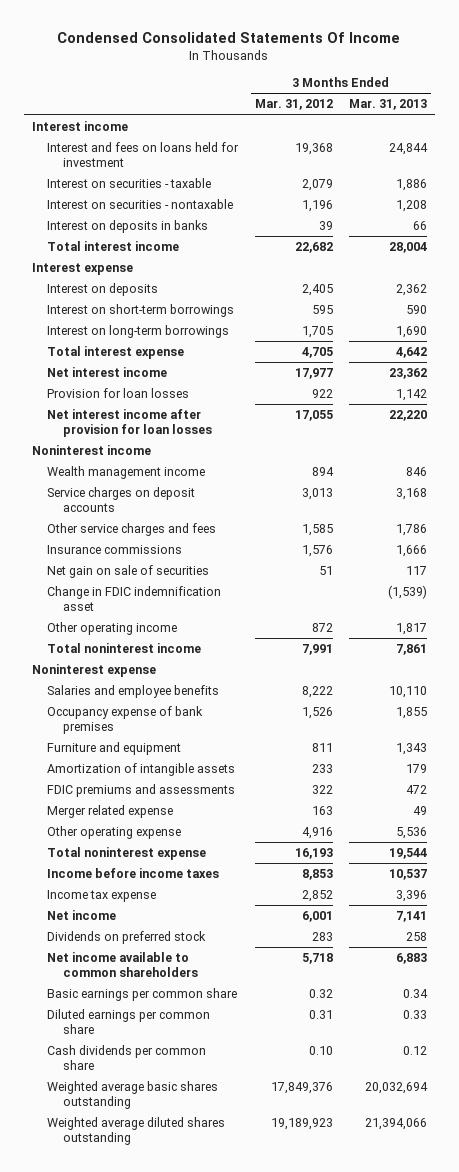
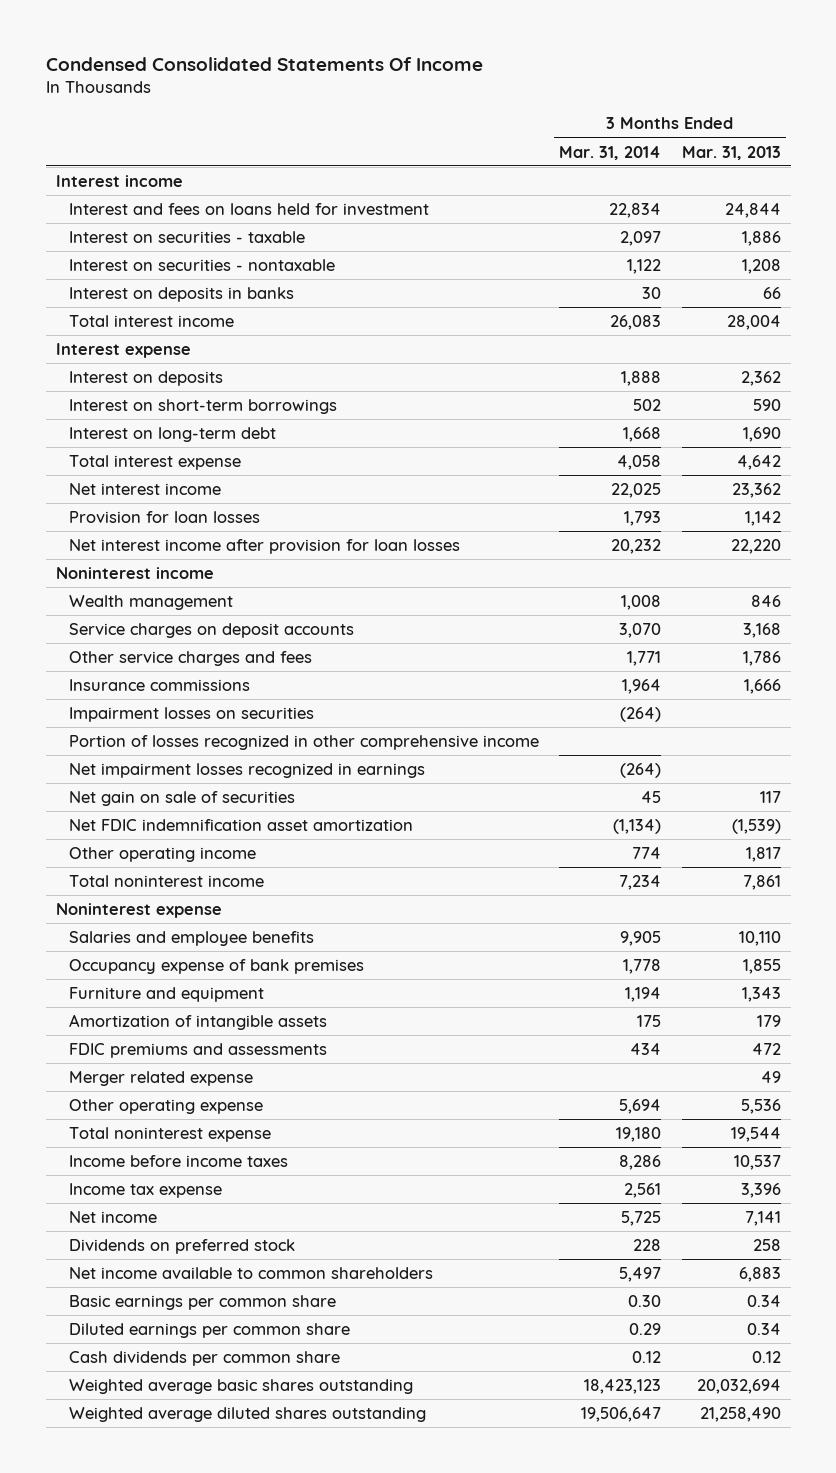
- | 3 Months Ended Mar. 31, 2012 | 3 Months Ended Mar. 31, 2013
+ | 3 Months Ended Mar. 31, 2014 | 3 Months Ended Mar. 31, 2013
- Interest on long-term borrowings | 1,705 | 1,690
+ Interest on long-term debt | 1,668 | 1,690
- Wealth management income | 894 | 846
+ Wealth management | 1,008 | 846
+ Impairment losses on securities | (264) |
+ Portion of losses recognized in other comprehensive income
+ Net impairment losses recognized in earnings | (264) |
- Change in FDIC indemnification asset | | (1,539)
+ Net FDIC indemnification asset amortization | (1,134) | (1,539)
- Diluted earnings per common share | 0.31 | 0.33
+ Diluted earnings per common share | 0.29 | 0.34
- Weighted average diluted shares outstanding | 19,189,923 | 21,394,066
+ Weighted average diluted shares outstanding | 19,506,647 | 21,258,490

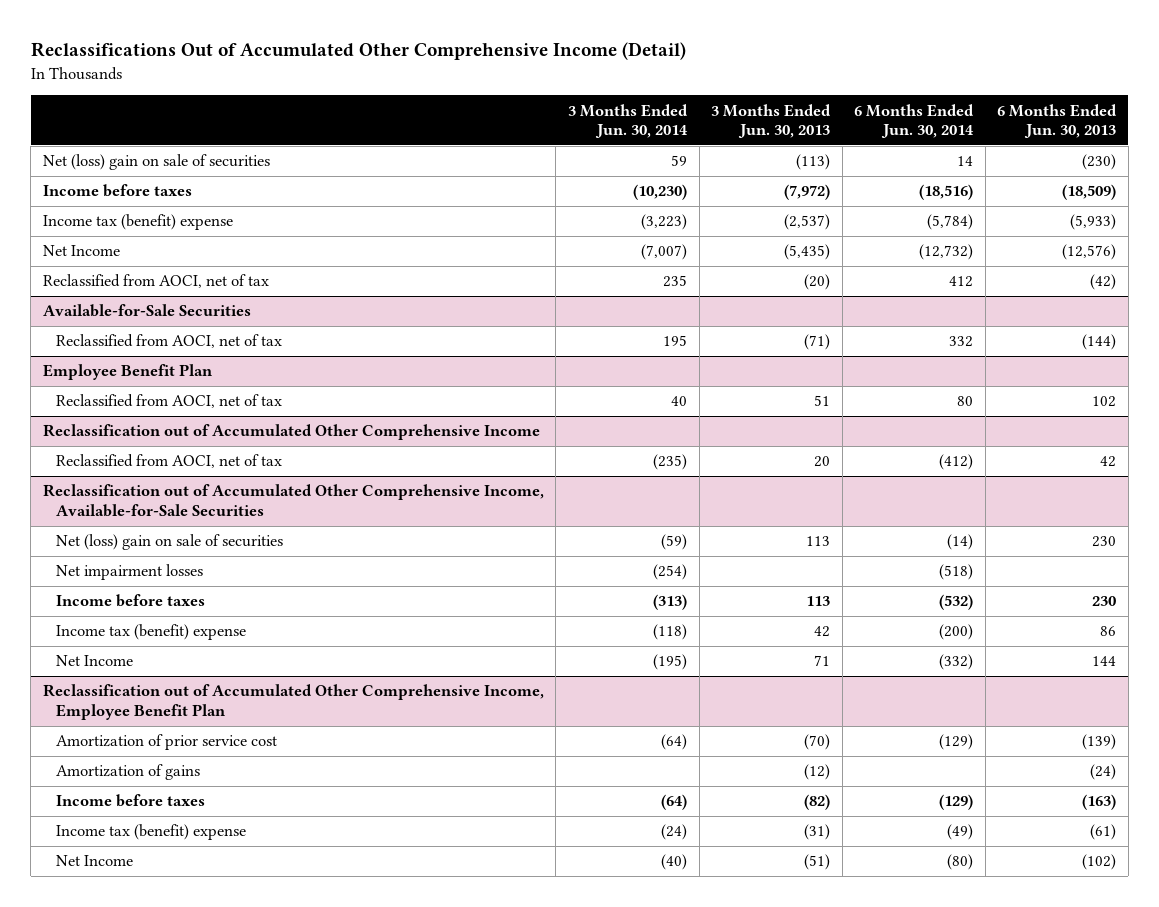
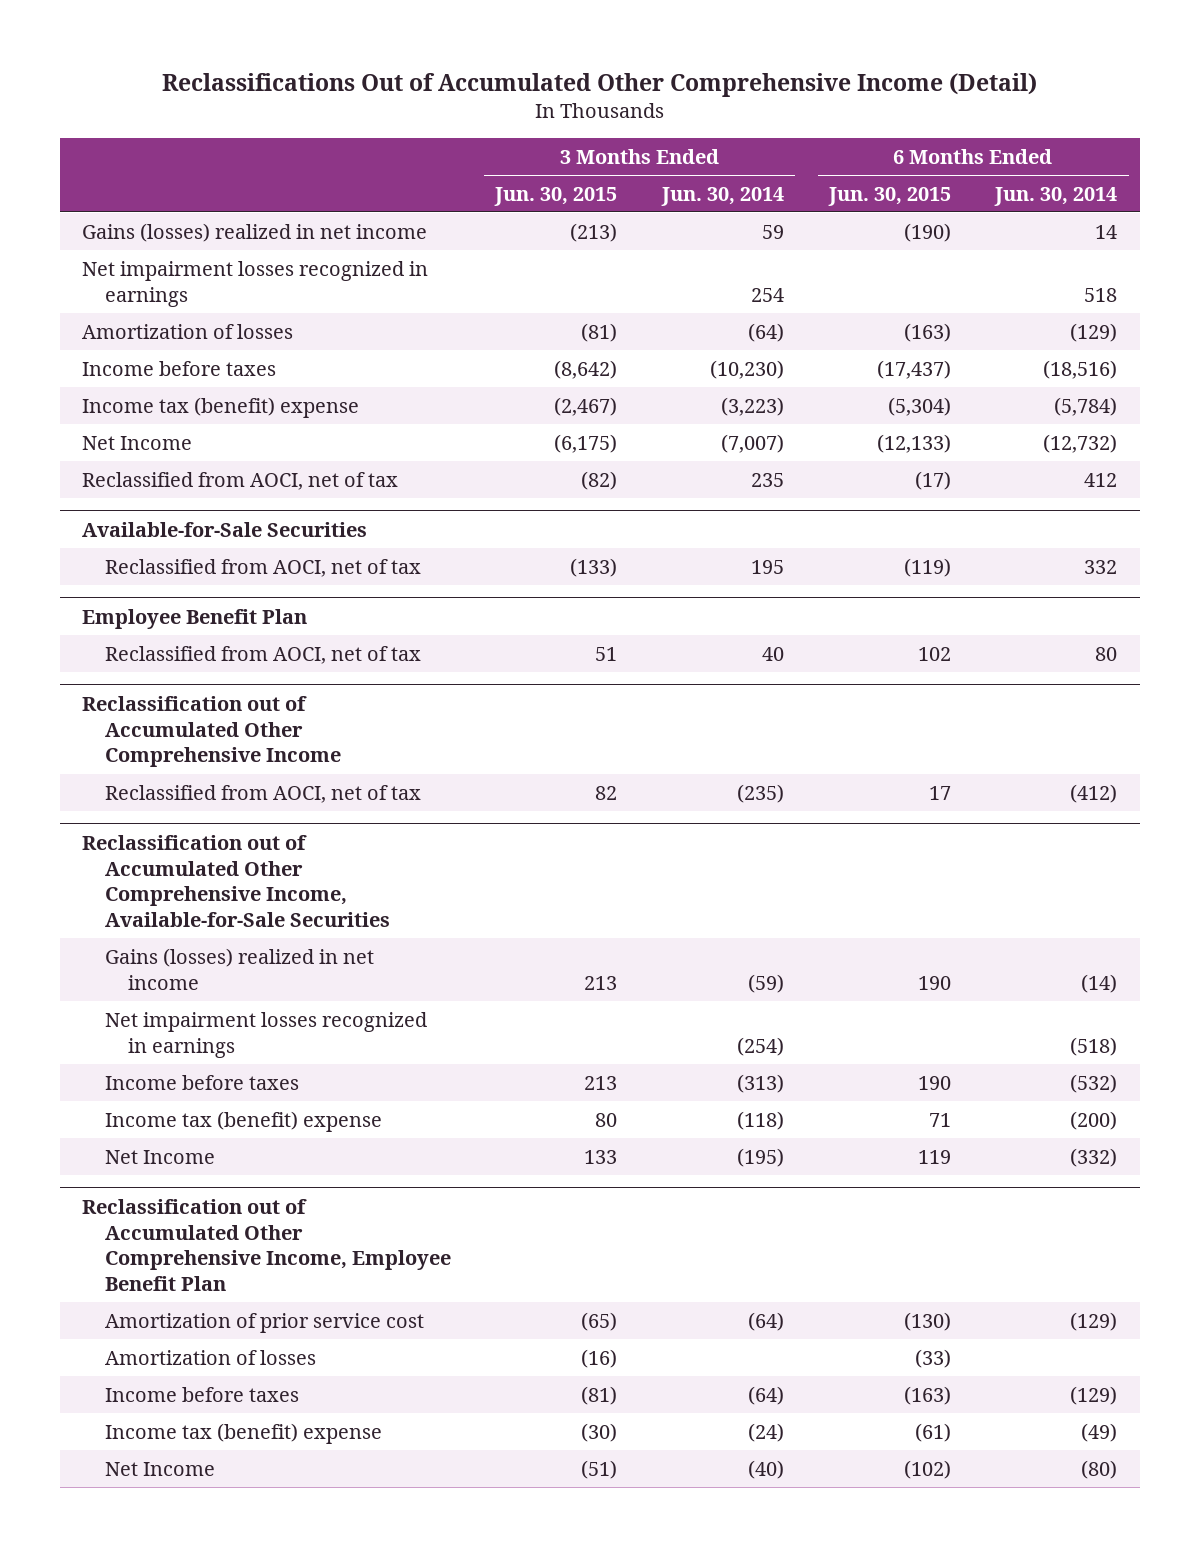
- | 3 Months Ended Jun. 30, 2014 | 3 Months Ended Jun. 30, 2013 | 6 Months Ended Jun. 30, 2014 | 6 Months Ended Jun. 30, 2013
+ | 3 Months Ended Jun. 30, 2015 | 3 Months Ended Jun. 30, 2014 | 6 Months Ended Jun. 30, 2015 | 6 Months Ended Jun. 30, 2014
- Net (loss) gain on sale of securities | 59 | (113) | 14 | (230)
+ Gains (losses) realized in net income | (213) | 59 | (190) | 14
+ Net impairment losses recognized in earnings | | 254 | | 518
+ Amortization of losses | (81) | (64) | (163) | (129)
@ Reclassification out of Accumulated Other Comprehensive Income, Available-for-Sale Securities
- Net (loss) gain on sale of securities | (59) | 113 | (14) | 230
- Net impairment losses | (254) | | (518) |
+ Gains (losses) realized in net income | 213 | (59) | 190 | (14)
+ Net impairment losses recognized in earnings | | (254) | | (518)
@ Reclassification out of Accumulated Other Comprehensive Income, Employee Benefit Plan
- Amortization of gains | | (12) | | (24)
+ Amortization of losses | (16) | | (33) |

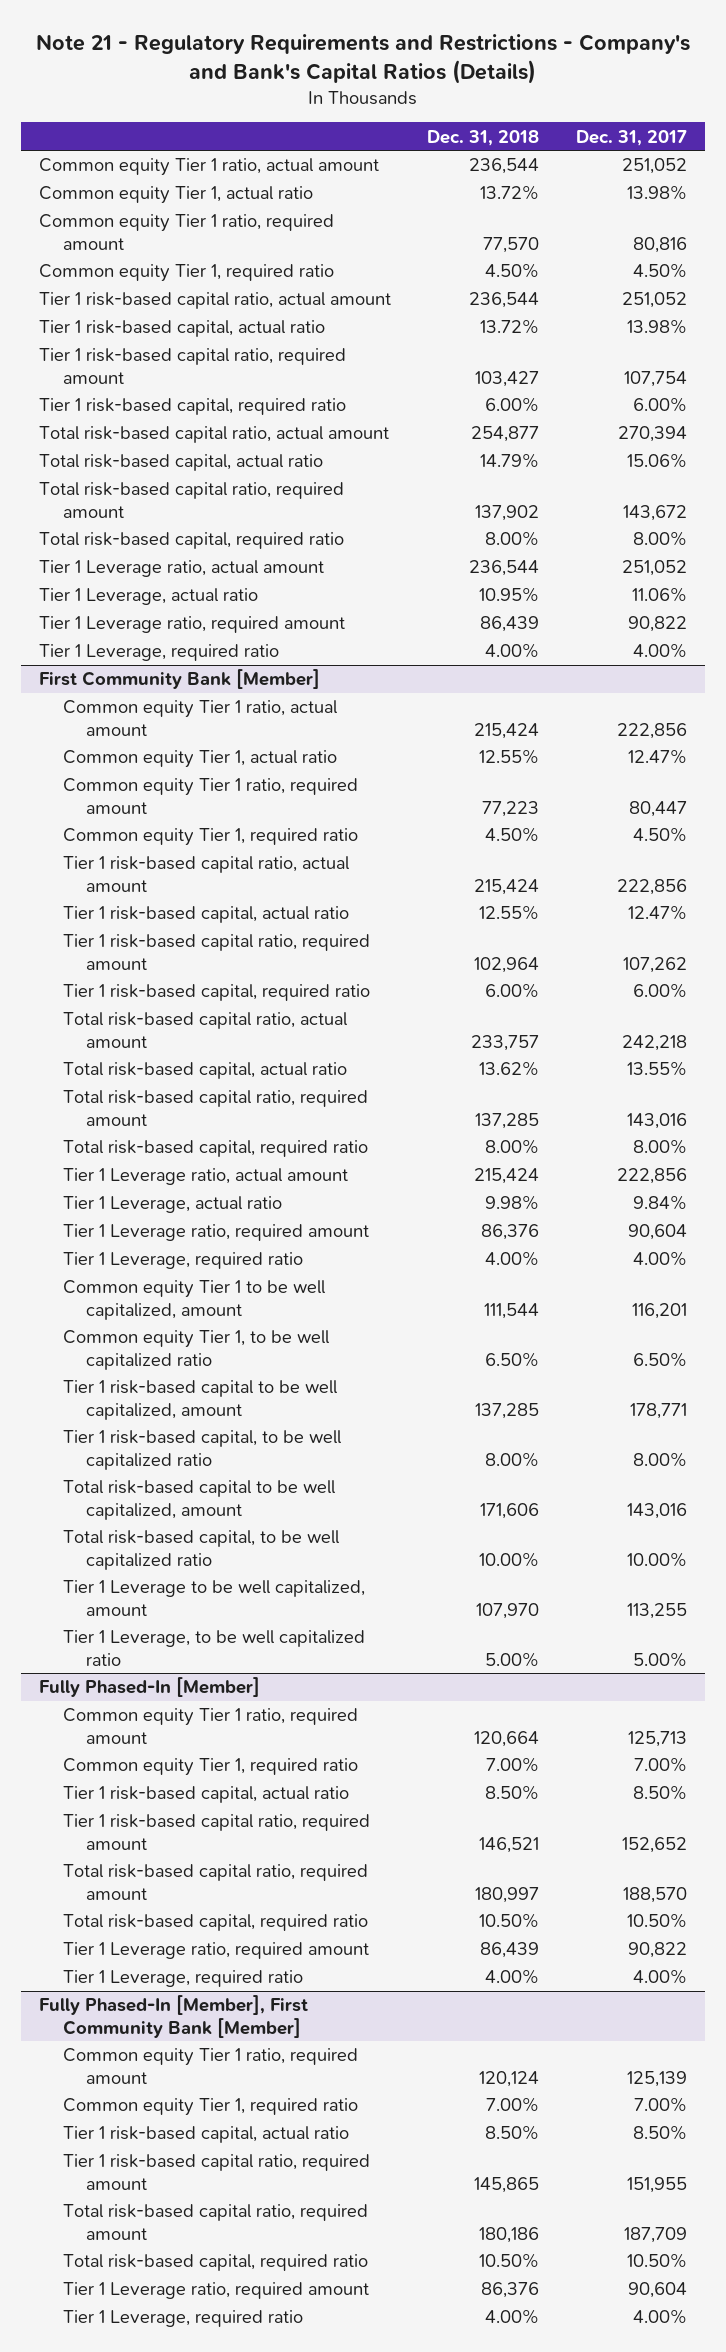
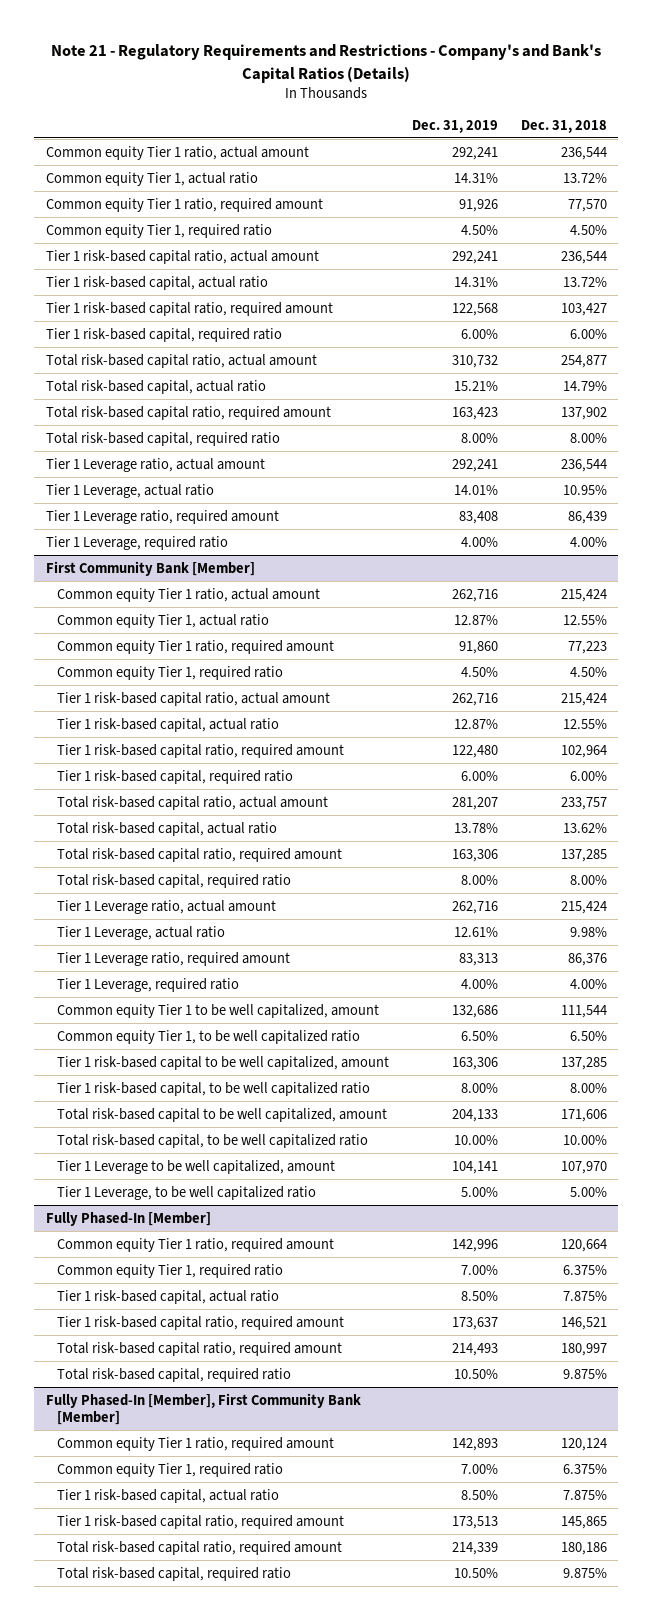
- | Dec. 31, 2018 | Dec. 31, 2017
+ | Dec. 31, 2019 | Dec. 31, 2018
@ Fully Phased-In [Member]
- Common equity Tier 1, required ratio | 7.00% | 7.00%
- Tier 1 risk-based capital, actual ratio | 8.50% | 8.50%
+ Common equity Tier 1, required ratio | 7.00% | 6.375%
+ Tier 1 risk-based capital, actual ratio | 8.50% | 7.875%
- Total risk-based capital, required ratio | 10.50% | 10.50%
- Tier 1 Leverage ratio, required amount | 86,439 | 90,822
- Tier 1 Leverage, required ratio | 4.00% | 4.00%
+ Total risk-based capital, required ratio | 10.50% | 9.875%
@ Fully Phased-In [Member], First Community Bank [Member]
- Common equity Tier 1, required ratio | 7.00% | 7.00%
- Tier 1 risk-based capital, actual ratio | 8.50% | 8.50%
+ Common equity Tier 1, required ratio | 7.00% | 6.375%
+ Tier 1 risk-based capital, actual ratio | 8.50% | 7.875%
- Total risk-based capital, required ratio | 10.50% | 10.50%
- Tier 1 Leverage ratio, required amount | 86,376 | 90,604
- Tier 1 Leverage, required ratio | 4.00% | 4.00%
+ Total risk-based capital, required ratio | 10.50% | 9.875%

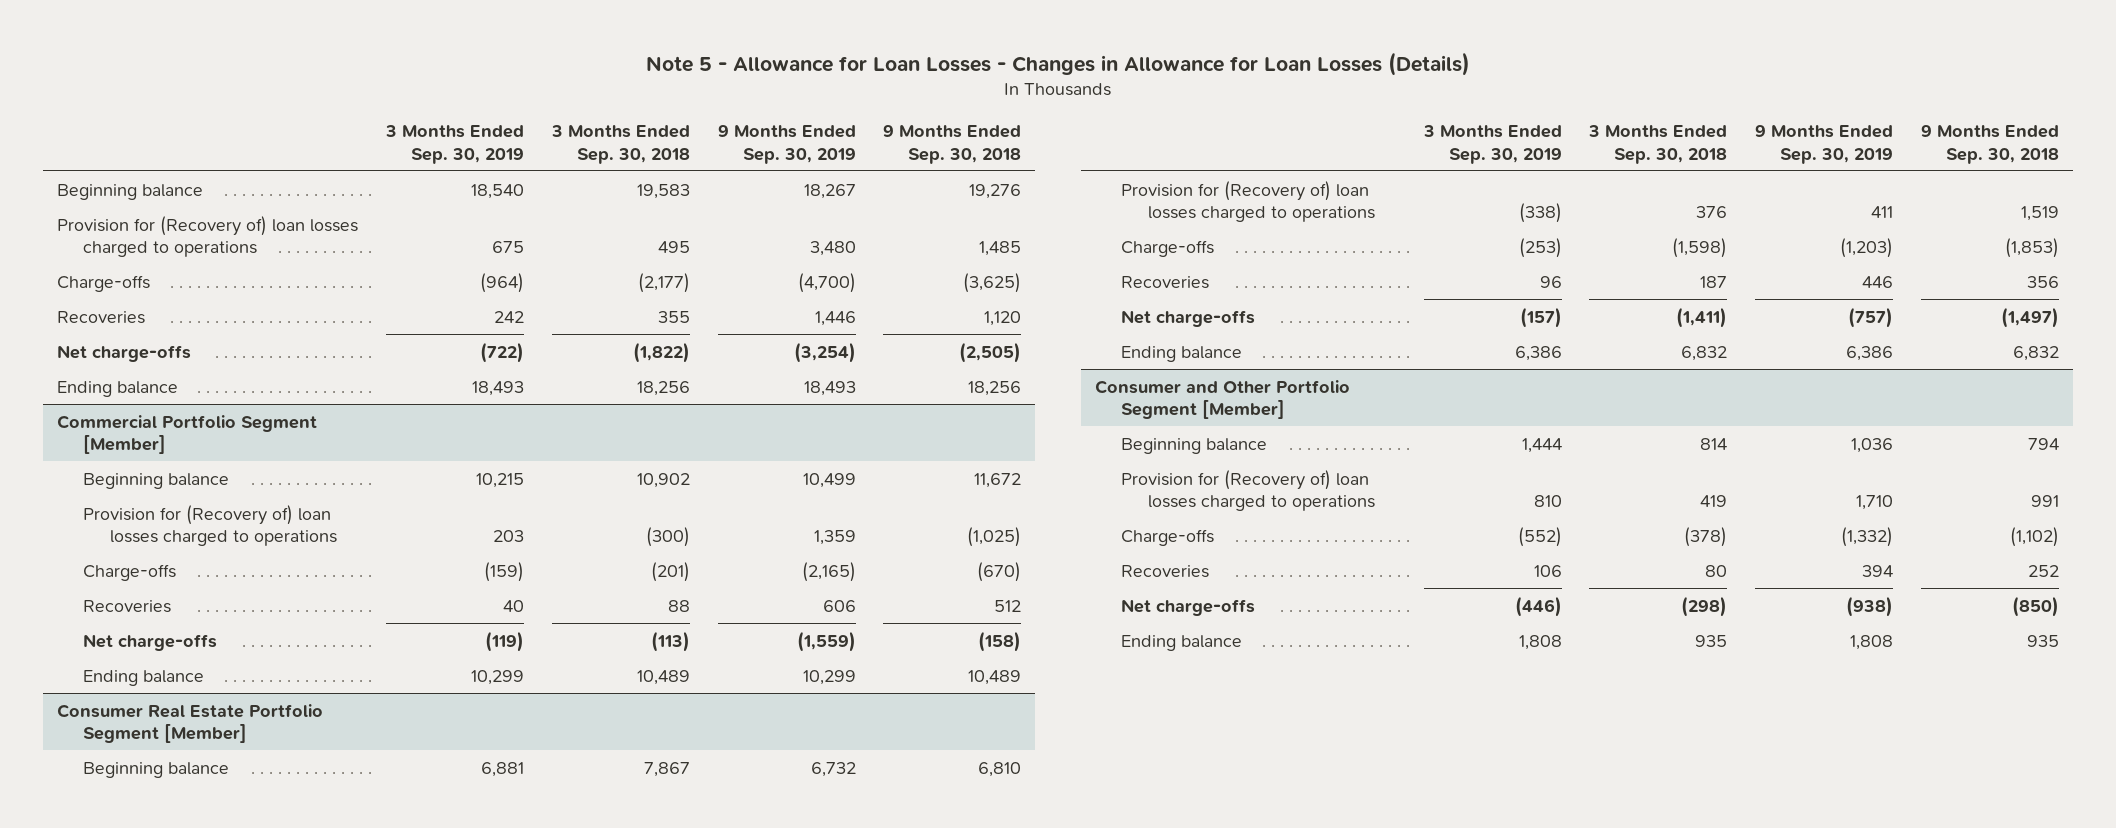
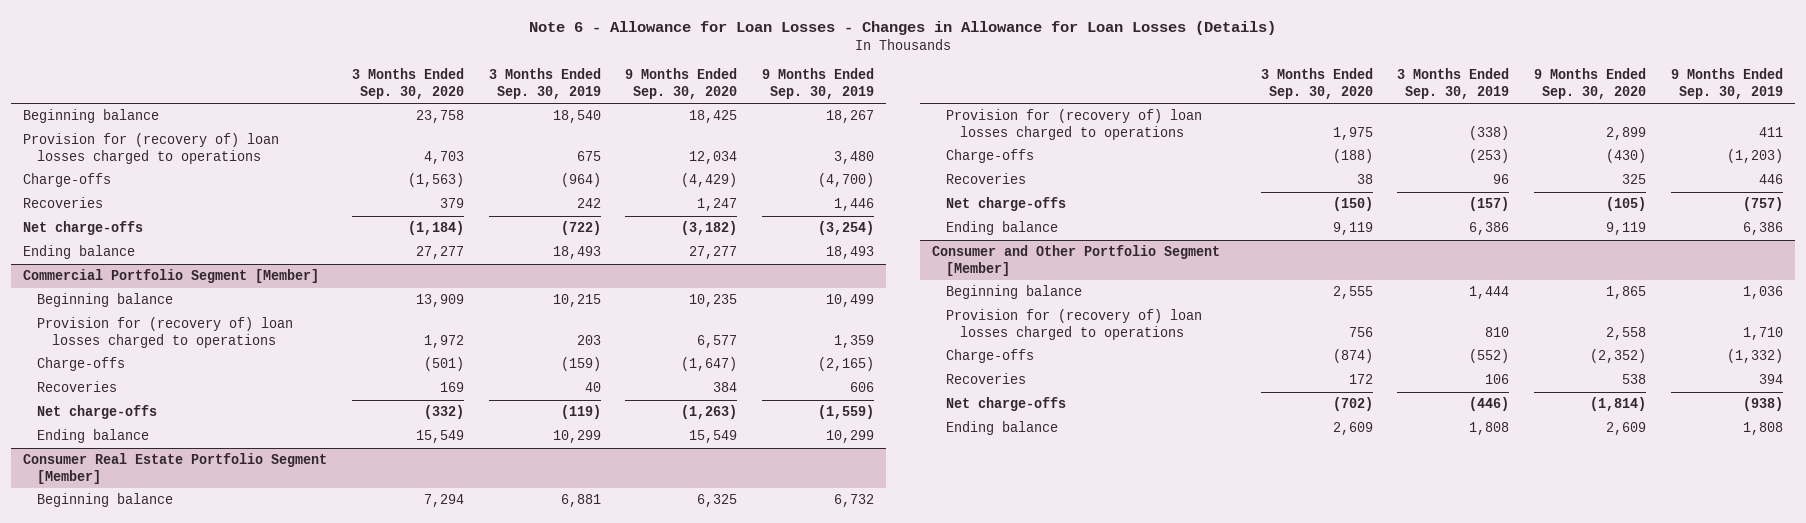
- Note 5 - Allowance for Loan Losses - Changes in Allowance for Loan Losses (Details)
+ Note 6 - Allowance for Loan Losses - Changes in Allowance for Loan Losses (Details)
- | 3 Months Ended Sep. 30, 2019 | 3 Months Ended Sep. 30, 2018 | 9 Months Ended Sep. 30, 2019 | 9 Months Ended Sep. 30, 2018
+ | 3 Months Ended Sep. 30, 2020 | 3 Months Ended Sep. 30, 2019 | 9 Months Ended Sep. 30, 2020 | 9 Months Ended Sep. 30, 2019
- Provision for (Recovery of) loan losses charged to operations | 675 | 495 | 3,480 | 1,485
+ Provision for (recovery of) loan losses charged to operations | 4,703 | 675 | 12,034 | 3,480
@ Commercial Portfolio Segment [Member]
- Provision for (Recovery of) loan losses charged to operations | 203 | (300) | 1,359 | (1,025)
+ Provision for (recovery of) loan losses charged to operations | 1,972 | 203 | 6,577 | 1,359
@ Consumer Real Estate Portfolio Segment [Member]
- Provision for (Recovery of) loan losses charged to operations | (338) | 376 | 411 | 1,519
+ Provision for (recovery of) loan losses charged to operations | 1,975 | (338) | 2,899 | 411
@ Consumer and Other Portfolio Segment [Member]
- Provision for (Recovery of) loan losses charged to operations | 810 | 419 | 1,710 | 991
+ Provision for (recovery of) loan losses charged to operations | 756 | 810 | 2,558 | 1,710

